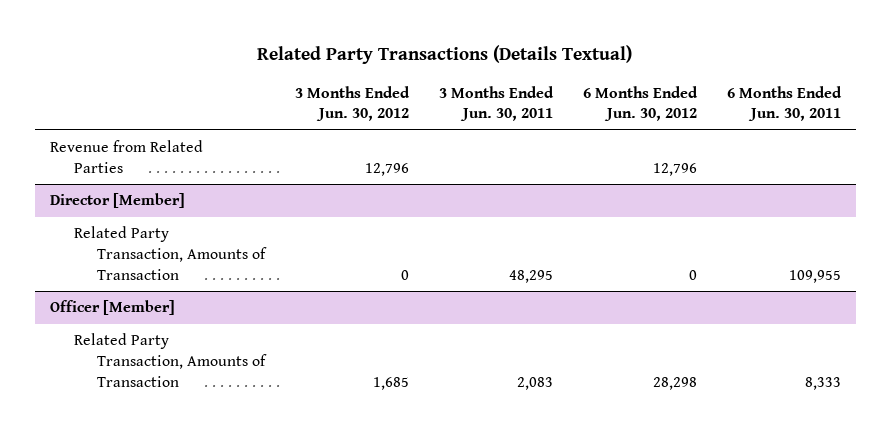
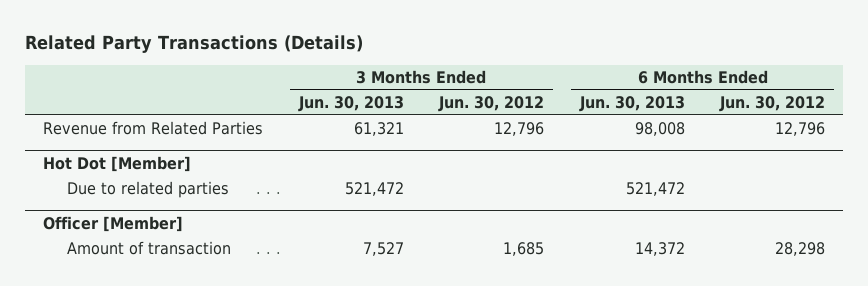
- Related Party Transactions (Details Textual)
+ Related Party Transactions (Details)
- | 3 Months Ended Jun. 30, 2012 | 3 Months Ended Jun. 30, 2011 | 6 Months Ended Jun. 30, 2012 | 6 Months Ended Jun. 30, 2011
+ | 3 Months Ended Jun. 30, 2013 | 3 Months Ended Jun. 30, 2012 | 6 Months Ended Jun. 30, 2013 | 6 Months Ended Jun. 30, 2012
- Director [Member]
- Related Party Transaction, Amounts of Transaction | 0 | 48,295 | 0 | 109,955
+ Hot Dot [Member]
+ Due to related parties | 521,472 | | 521,472 |
@ Officer [Member]
- Related Party Transaction, Amounts of Transaction | 1,685 | 2,083 | 28,298 | 8,333
+ Amount of transaction | 7,527 | 1,685 | 14,372 | 28,298

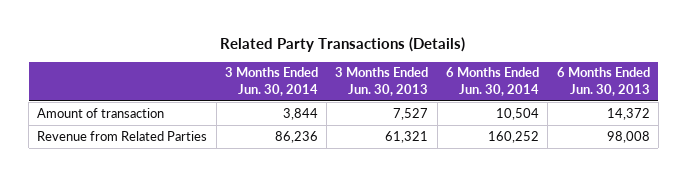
- | 3 Months Ended Jun. 30, 2013 | 3 Months Ended Jun. 30, 2012 | 6 Months Ended Jun. 30, 2013 | 6 Months Ended Jun. 30, 2012
+ | 3 Months Ended Jun. 30, 2014 | 3 Months Ended Jun. 30, 2013 | 6 Months Ended Jun. 30, 2014 | 6 Months Ended Jun. 30, 2013
- Hot Dot [Member]
- Due to related parties | 521,472 | | 521,472 |
- Officer [Member]
moved down: Revenue from Related Parties | 86,236 | 61,321 | 160,252 | 98,008

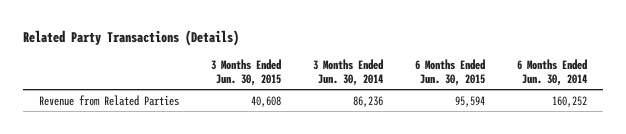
- | 3 Months Ended Jun. 30, 2014 | 3 Months Ended Jun. 30, 2013 | 6 Months Ended Jun. 30, 2014 | 6 Months Ended Jun. 30, 2013
+ | 3 Months Ended Jun. 30, 2015 | 3 Months Ended Jun. 30, 2014 | 6 Months Ended Jun. 30, 2015 | 6 Months Ended Jun. 30, 2014
- Amount of transaction | 3,844 | 7,527 | 10,504 | 14,372

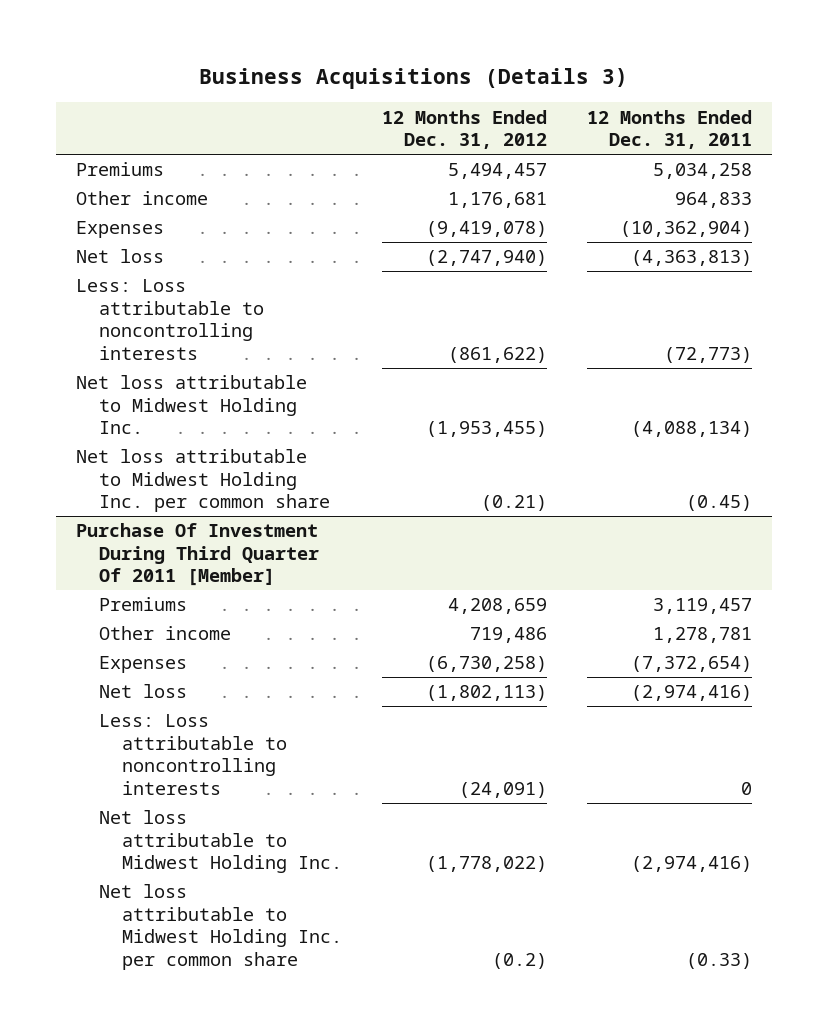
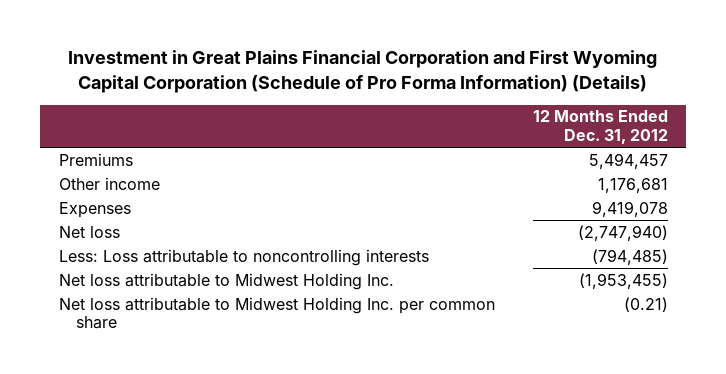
- Business Acquisitions (Details 3)
+ Investment in Great Plains Financial Corporation and First Wyoming Capital Corporation (Schedule of Pro Forma Information) (Details)
- | 12 Months Ended Dec. 31, 2012 | 12 Months Ended Dec. 31, 2011
+ | 12 Months Ended Dec. 31, 2012
- Expenses | (9,419,078) | (10,362,904)
+ Expenses | 9,419,078
- Less: Loss attributable to noncontrolling interests | (861,622) | (72,773)
+ Less: Loss attributable to noncontrolling interests | (794,485)
- Purchase Of Investment During Third Quarter Of 2011 [Member]
- Premiums | 4,208,659 | 3,119,457
- Other income | 719,486 | 1,278,781
- Expenses | (6,730,258) | (7,372,654)
- Net loss | (1,802,113) | (2,974,416)
- Less: Loss attributable to noncontrolling interests | (24,091) | 0
- Net loss attributable to Midwest Holding Inc. | (1,778,022) | (2,974,416)
- Net loss attributable to Midwest Holding Inc. per common share | (0.2) | (0.33)

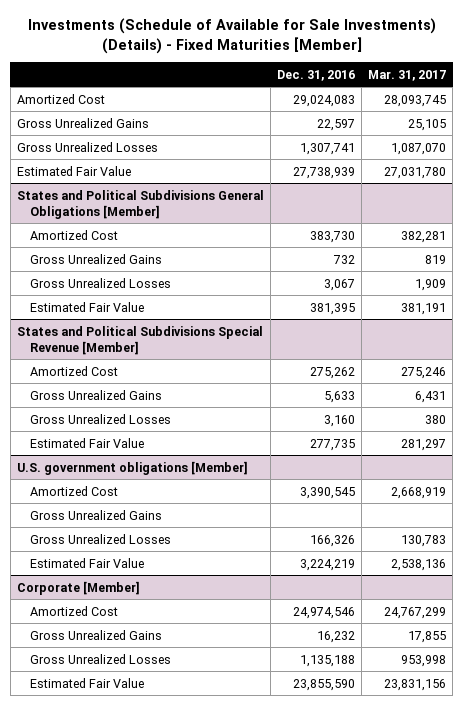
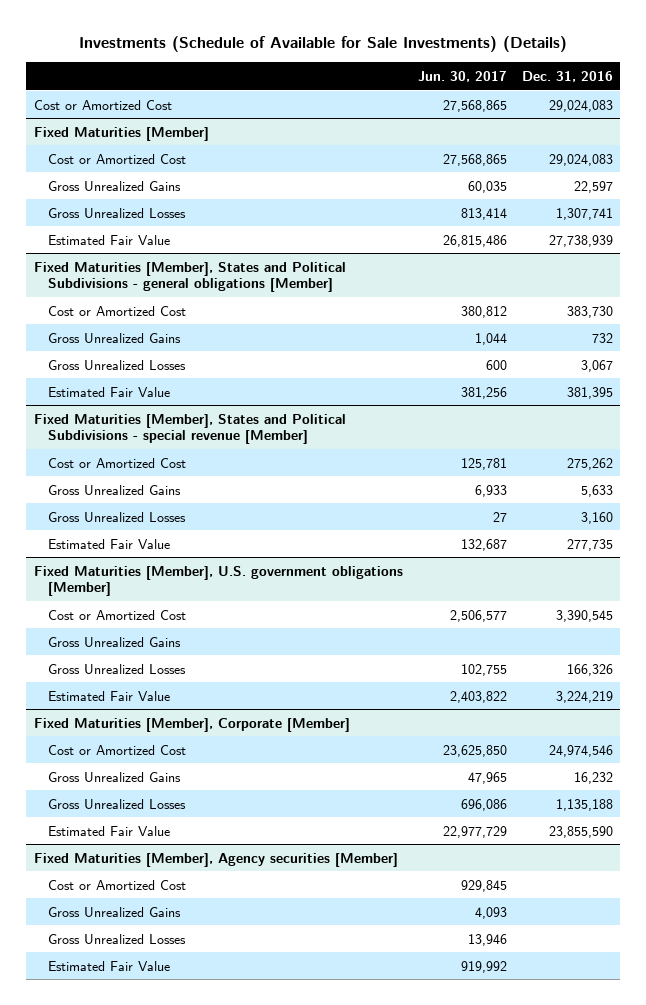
- Investments (Schedule of Available for Sale Investments) (Details) - Fixed Maturities [Member]
+ Investments (Schedule of Available for Sale Investments) (Details)
- | Dec. 31, 2016 | Mar. 31, 2017
+ | Jun. 30, 2017 | Dec. 31, 2016
- Amortized Cost | 29,024,083 | 28,093,745
+ Cost or Amortized Cost | 27,568,865 | 29,024,083
+ Fixed Maturities [Member]
+ Cost or Amortized Cost | 27,568,865 | 29,024,083
- States and Political Subdivisions General Obligations [Member]
- Amortized Cost | 383,730 | 382,281
+ Fixed Maturities [Member], States and Political Subdivisions - general obligations [Member]
+ Cost or Amortized Cost | 380,812 | 383,730
- States and Political Subdivisions Special Revenue [Member]
- Amortized Cost | 275,262 | 275,246
+ Fixed Maturities [Member], States and Political Subdivisions - special revenue [Member]
+ Cost or Amortized Cost | 125,781 | 275,262
- U.S. government obligations [Member]
- Amortized Cost | 3,390,545 | 2,668,919
+ Fixed Maturities [Member], U.S. government obligations [Member]
+ Cost or Amortized Cost | 2,506,577 | 3,390,545
- Corporate [Member]
- Amortized Cost | 24,974,546 | 24,767,299
+ Fixed Maturities [Member], Corporate [Member]
+ Cost or Amortized Cost | 23,625,850 | 24,974,546
+ Fixed Maturities [Member], Agency securities [Member]
+ Cost or Amortized Cost | 929,845 |
+ Gross Unrealized Gains | 4,093 |
+ Gross Unrealized Losses | 13,946 |
+ Estimated Fair Value | 919,992 |

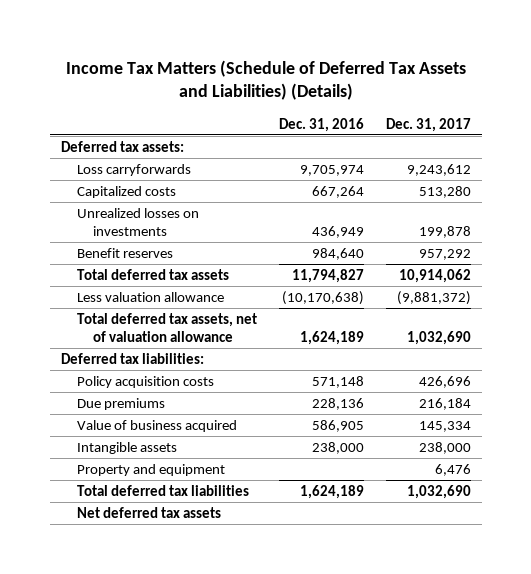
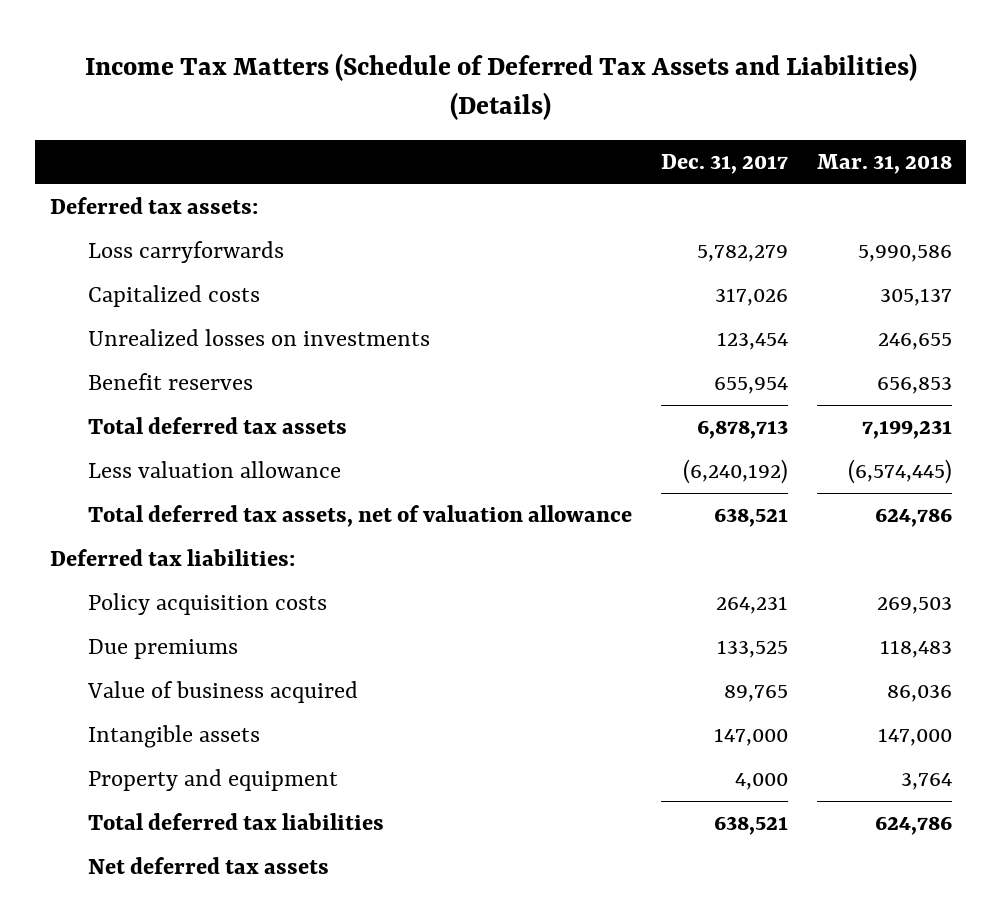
- | Dec. 31, 2016 | Dec. 31, 2017
+ | Dec. 31, 2017 | Mar. 31, 2018
- Loss carryforwards | 9,705,974 | 9,243,612
- Capitalized costs | 667,264 | 513,280
- Unrealized losses on investments | 436,949 | 199,878
- Benefit reserves | 984,640 | 957,292
- Total deferred tax assets | 11,794,827 | 10,914,062
- Less valuation allowance | (10,170,638) | (9,881,372)
- Total deferred tax assets, net of valuation allowance | 1,624,189 | 1,032,690
+ Loss carryforwards | 5,782,279 | 5,990,586
+ Capitalized costs | 317,026 | 305,137
+ Unrealized losses on investments | 123,454 | 246,655
+ Benefit reserves | 655,954 | 656,853
+ Total deferred tax assets | 6,878,713 | 7,199,231
+ Less valuation allowance | (6,240,192) | (6,574,445)
+ Total deferred tax assets, net of valuation allowance | 638,521 | 624,786
- Policy acquisition costs | 571,148 | 426,696
- Due premiums | 228,136 | 216,184
- Value of business acquired | 586,905 | 145,334
- Intangible assets | 238,000 | 238,000
- Property and equipment | | 6,476
- Total deferred tax liabilities | 1,624,189 | 1,032,690
+ Policy acquisition costs | 264,231 | 269,503
+ Due premiums | 133,525 | 118,483
+ Value of business acquired | 89,765 | 86,036
+ Intangible assets | 147,000 | 147,000
+ Property and equipment | 4,000 | 3,764
+ Total deferred tax liabilities | 638,521 | 624,786

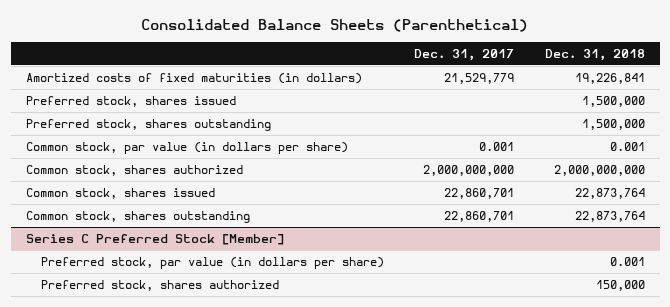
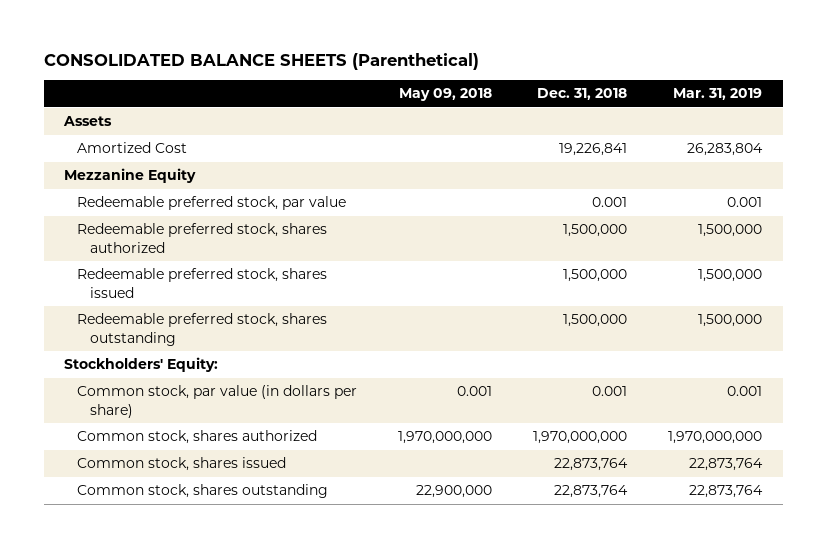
- Consolidated Balance Sheets (Parenthetical)
+ CONSOLIDATED BALANCE SHEETS (Parenthetical)
- | Dec. 31, 2017 | Dec. 31, 2018
+ | May 09, 2018 | Dec. 31, 2018 | Mar. 31, 2019
- Amortized costs of fixed maturities (in dollars) | 21,529,779 | 19,226,841
- Preferred stock, shares issued | | 1,500,000
- Preferred stock, shares outstanding | | 1,500,000
+ Assets
+ Amortized Cost | | 19,226,841 | 26,283,804
+ Mezzanine Equity
+ Redeemable preferred stock, par value | | 0.001 | 0.001
+ Redeemable preferred stock, shares authorized | | 1,500,000 | 1,500,000
+ Redeemable preferred stock, shares issued | | 1,500,000 | 1,500,000
+ Redeemable preferred stock, shares outstanding | | 1,500,000 | 1,500,000
+ Stockholders' Equity:
- Common stock, shares authorized | 2,000,000,000 | 2,000,000,000
+ Common stock, shares authorized | 1,970,000,000 | 1,970,000,000 | 1,970,000,000
- Series C Preferred Stock [Member]
- Preferred stock, par value (in dollars per share) | | 0.001
- Preferred stock, shares authorized | | 150,000

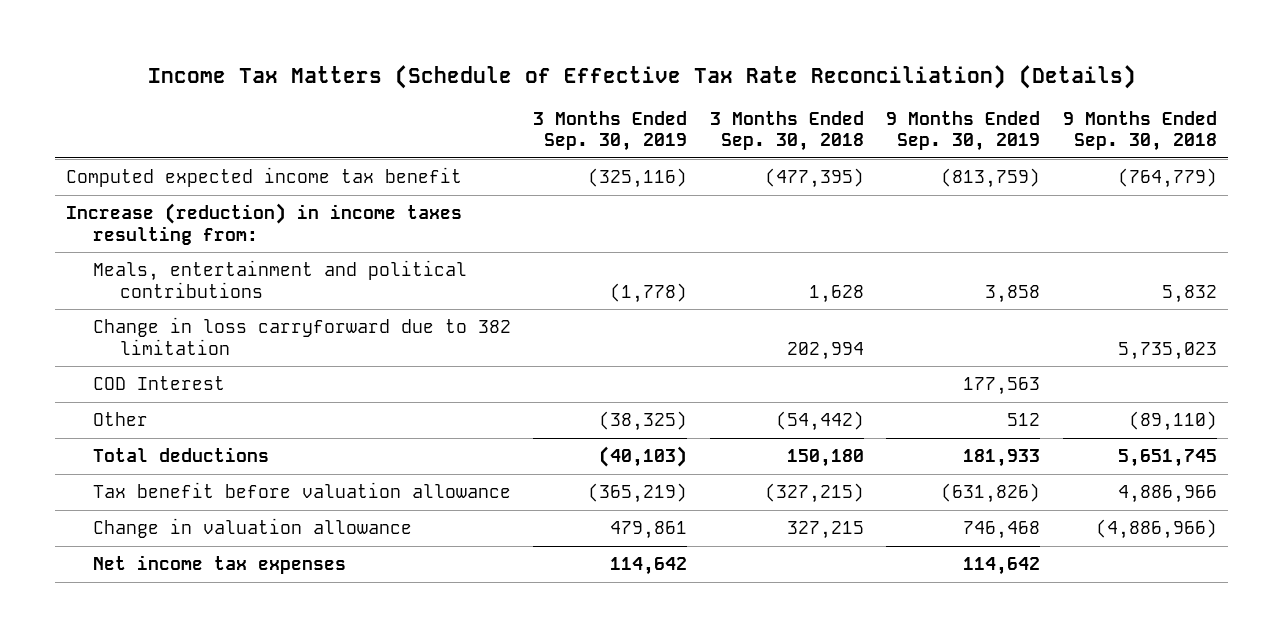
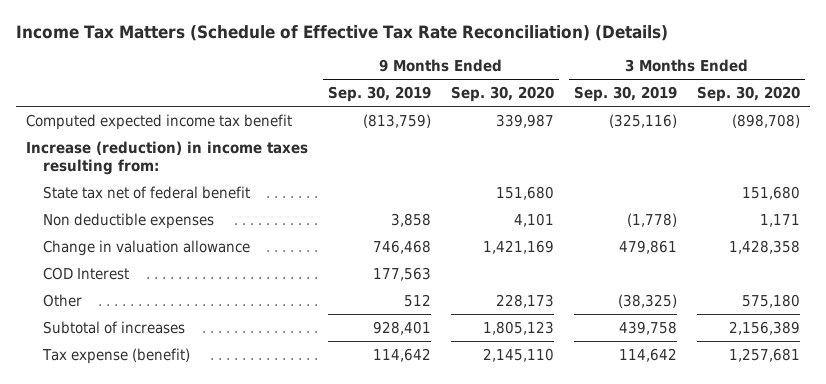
- | 3 Months Ended Sep. 30, 2019 | 3 Months Ended Sep. 30, 2018 | 9 Months Ended Sep. 30, 2019 | 9 Months Ended Sep. 30, 2018
+ | 9 Months Ended Sep. 30, 2019 | 9 Months Ended Sep. 30, 2020 | 3 Months Ended Sep. 30, 2019 | 3 Months Ended Sep. 30, 2020
- Meals, entertainment and political contributions | (1,778) | 1,628 | 3,858 | 5,832
- Change in loss carryforward due to 382 limitation | | 202,994 | | 5,735,023
+ State tax net of federal benefit | | 151,680 | | 151,680
+ Non deductible expenses | 3,858 | 4,101 | (1,778) | 1,171
moved up: Change in valuation allowance | 746,468 | 1,421,169 | 479,861 | 1,428,358
- Total deductions | (40,103) | 150,180 | 181,933 | 5,651,745
- Tax benefit before valuation allowance | (365,219) | (327,215) | (631,826) | 4,886,966
- Net income tax expenses | 114,642 | | 114,642 |
+ Subtotal of increases | 928,401 | 1,805,123 | 439,758 | 2,156,389
+ Tax expense (benefit) | 114,642 | 2,145,110 | 114,642 | 1,257,681

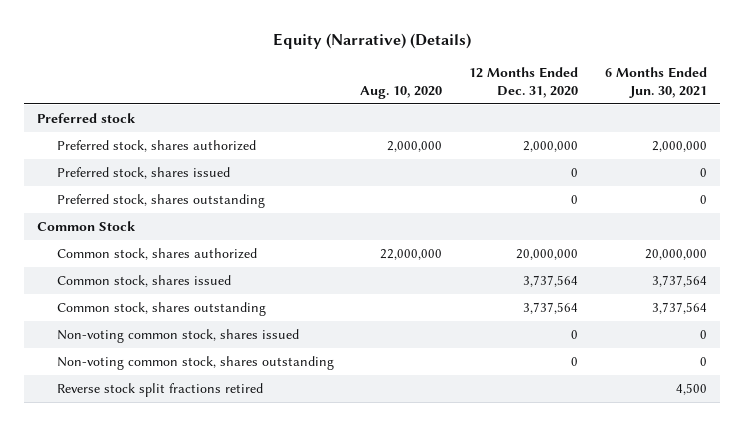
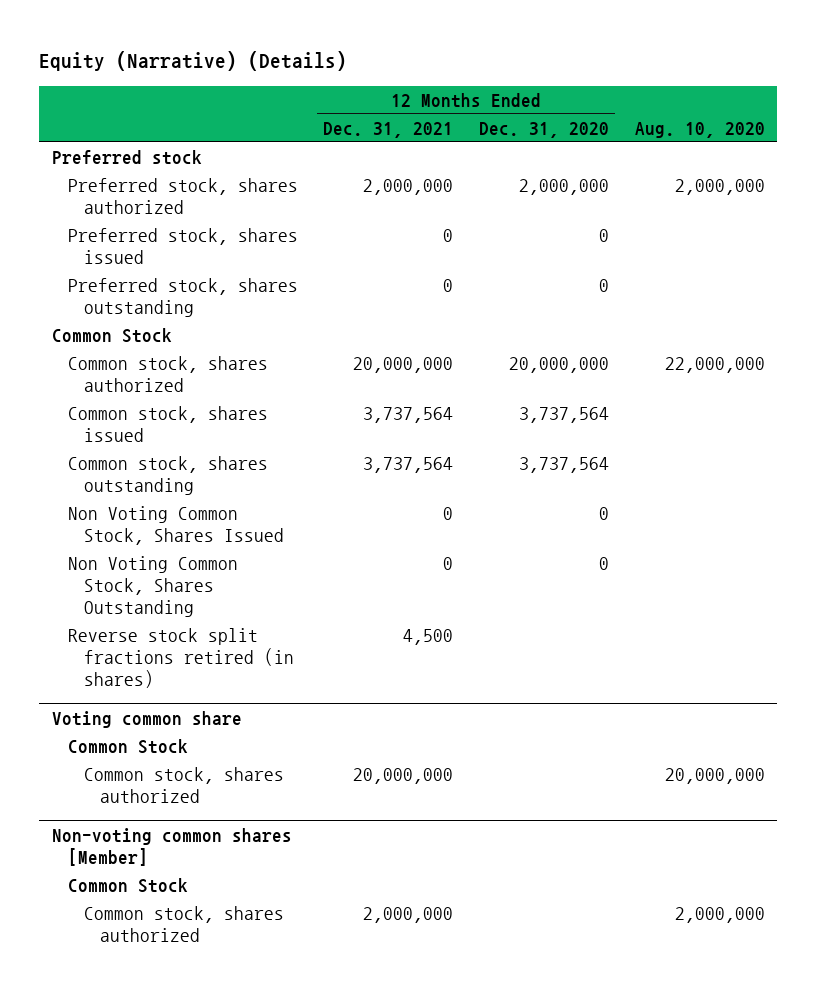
- | Aug. 10, 2020 | 12 Months Ended Dec. 31, 2020 | 6 Months Ended Jun. 30, 2021
+ | 12 Months Ended Dec. 31, 2021 | 12 Months Ended Dec. 31, 2020 | Aug. 10, 2020
- Non-voting common stock, shares issued | | 0 | 0
- Non-voting common stock, shares outstanding | | 0 | 0
- Reverse stock split fractions retired | | | 4,500
+ Non Voting Common Stock, Shares Issued | 0 | 0 |
+ Non Voting Common Stock, Shares Outstanding | 0 | 0 |
+ Reverse stock split fractions retired (in shares) | 4,500 | |
+ Voting common share
+ Common Stock
+ Common stock, shares authorized | 20,000,000 | | 20,000,000
+ Non-voting common shares [Member]
+ Common Stock
+ Common stock, shares authorized | 2,000,000 | | 2,000,000

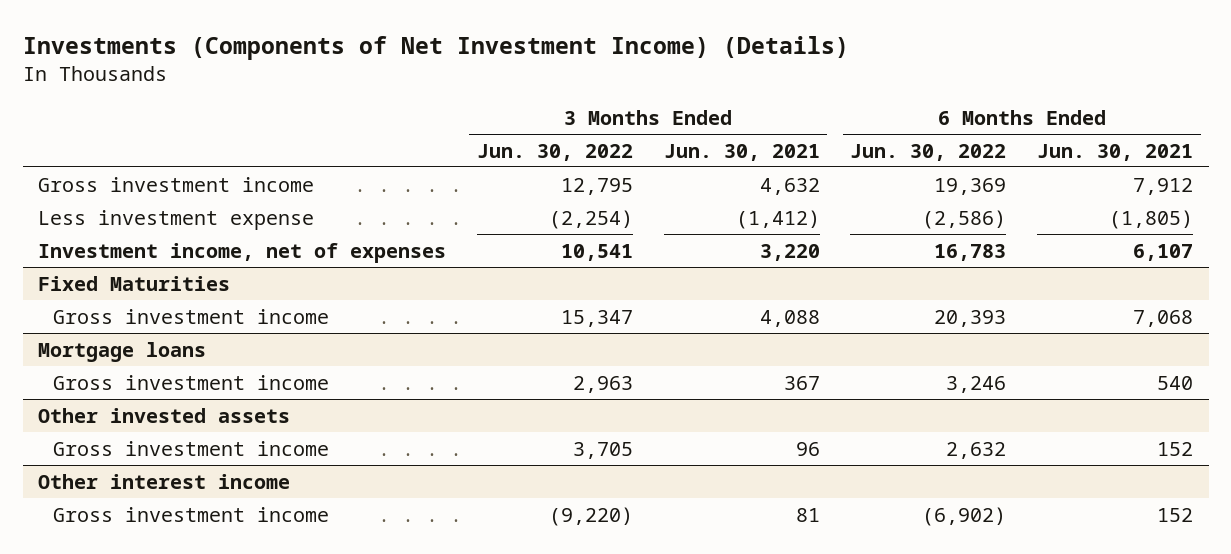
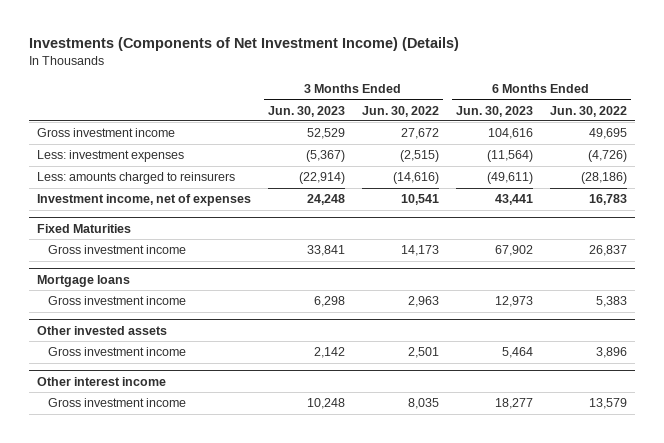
- | 3 Months Ended Jun. 30, 2022 | 3 Months Ended Jun. 30, 2021 | 6 Months Ended Jun. 30, 2022 | 6 Months Ended Jun. 30, 2021
+ | 3 Months Ended Jun. 30, 2023 | 3 Months Ended Jun. 30, 2022 | 6 Months Ended Jun. 30, 2023 | 6 Months Ended Jun. 30, 2022
- Gross investment income | 12,795 | 4,632 | 19,369 | 7,912
- Less investment expense | (2,254) | (1,412) | (2,586) | (1,805)
+ Gross investment income | 52,529 | 27,672 | 104,616 | 49,695
+ Less: investment expenses | (5,367) | (2,515) | (11,564) | (4,726)
+ Less: amounts charged to reinsurers | (22,914) | (14,616) | (49,611) | (28,186)
@ Fixed Maturities
- Gross investment income | 15,347 | 4,088 | 20,393 | 7,068
+ Gross investment income | 33,841 | 14,173 | 67,902 | 26,837
@ Mortgage loans
- Gross investment income | 2,963 | 367 | 3,246 | 540
+ Gross investment income | 6,298 | 2,963 | 12,973 | 5,383
@ Other invested assets
- Gross investment income | 3,705 | 96 | 2,632 | 152
+ Gross investment income | 2,142 | 2,501 | 5,464 | 3,896
@ Other interest income
- Gross investment income | (9,220) | 81 | (6,902) | 152
+ Gross investment income | 10,248 | 8,035 | 18,277 | 13,579

